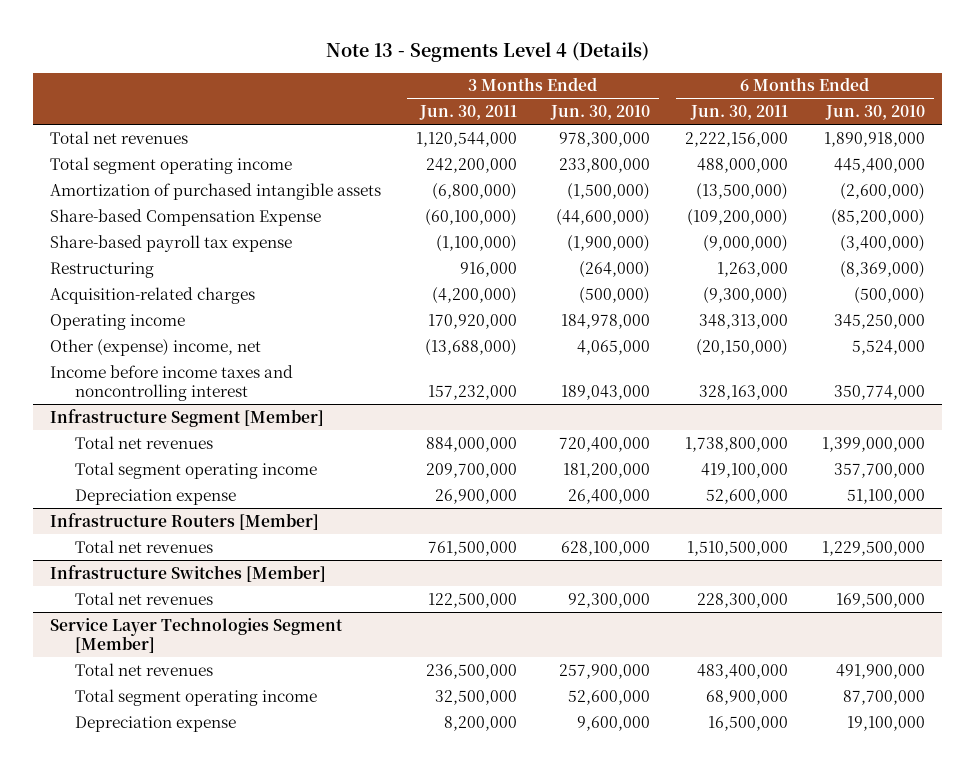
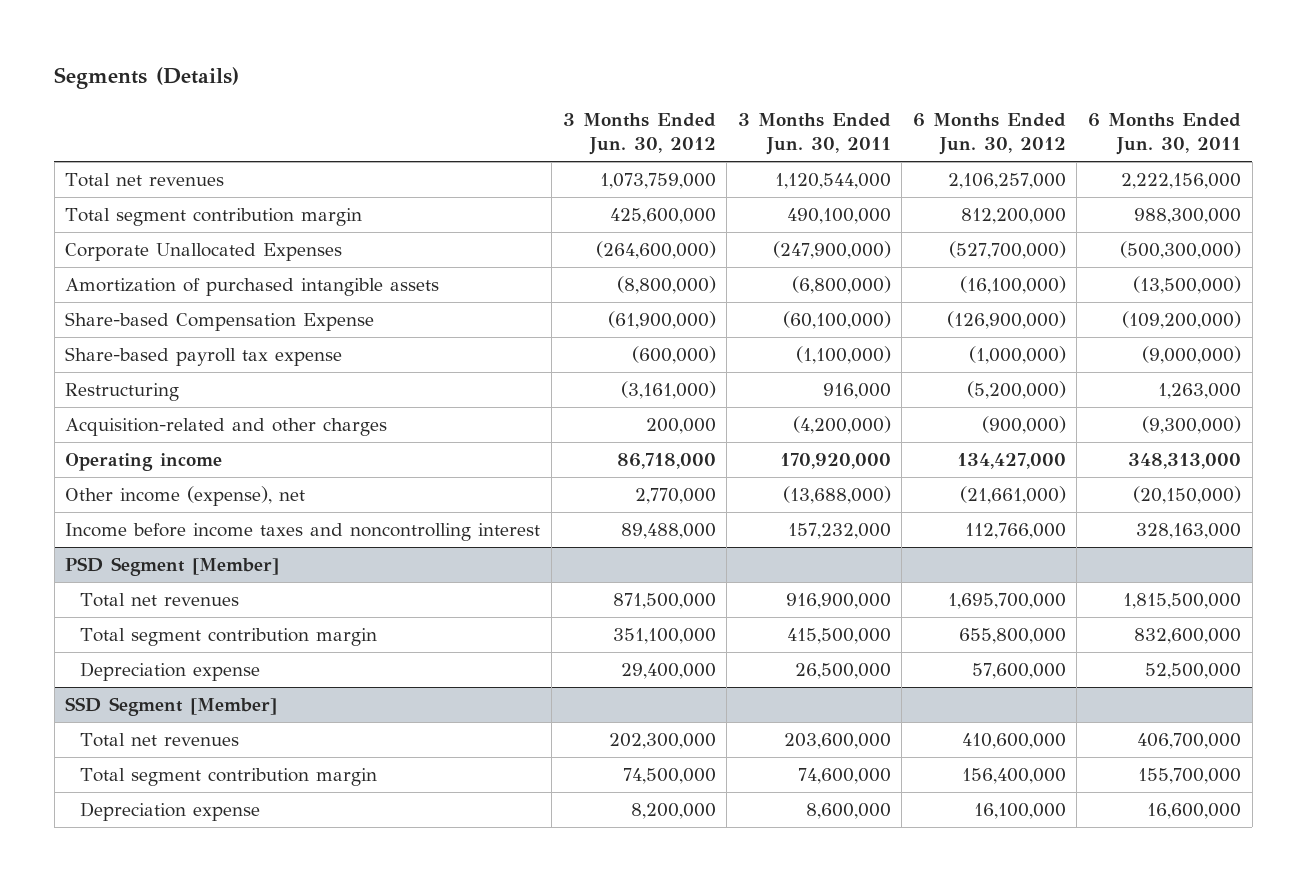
- Note 13 - Segments Level 4 (Details)
+ Segments (Details)
- | 3 Months Ended Jun. 30, 2011 | 3 Months Ended Jun. 30, 2010 | 6 Months Ended Jun. 30, 2011 | 6 Months Ended Jun. 30, 2010
+ | 3 Months Ended Jun. 30, 2012 | 3 Months Ended Jun. 30, 2011 | 6 Months Ended Jun. 30, 2012 | 6 Months Ended Jun. 30, 2011
- Total segment operating income | 242,200,000 | 233,800,000 | 488,000,000 | 445,400,000
+ Total segment contribution margin | 425,600,000 | 490,100,000 | 812,200,000 | 988,300,000
+ Corporate Unallocated Expenses | (264,600,000) | (247,900,000) | (527,700,000) | (500,300,000)
- Acquisition-related charges | (4,200,000) | (500,000) | (9,300,000) | (500,000)
+ Acquisition-related and other charges | 200,000 | (4,200,000) | (900,000) | (9,300,000)
- Other (expense) income, net | (13,688,000) | 4,065,000 | (20,150,000) | 5,524,000
+ Other income (expense), net | 2,770,000 | (13,688,000) | (21,661,000) | (20,150,000)
- Infrastructure Segment [Member]
- Total net revenues | 884,000,000 | 720,400,000 | 1,738,800,000 | 1,399,000,000
- Total segment operating income | 209,700,000 | 181,200,000 | 419,100,000 | 357,700,000
- Depreciation expense | 26,900,000 | 26,400,000 | 52,600,000 | 51,100,000
- Infrastructure Routers [Member]
- Total net revenues | 761,500,000 | 628,100,000 | 1,510,500,000 | 1,229,500,000
- Infrastructure Switches [Member]
- Total net revenues | 122,500,000 | 92,300,000 | 228,300,000 | 169,500,000
- Service Layer Technologies Segment [Member]
- Total net revenues | 236,500,000 | 257,900,000 | 483,400,000 | 491,900,000
- Total segment operating income | 32,500,000 | 52,600,000 | 68,900,000 | 87,700,000
- Depreciation expense | 8,200,000 | 9,600,000 | 16,500,000 | 19,100,000
+ PSD Segment [Member]
+ Total net revenues | 871,500,000 | 916,900,000 | 1,695,700,000 | 1,815,500,000
+ Total segment contribution margin | 351,100,000 | 415,500,000 | 655,800,000 | 832,600,000
+ Depreciation expense | 29,400,000 | 26,500,000 | 57,600,000 | 52,500,000
+ SSD Segment [Member]
+ Total net revenues | 202,300,000 | 203,600,000 | 410,600,000 | 406,700,000
+ Total segment contribution margin | 74,500,000 | 74,600,000 | 156,400,000 | 155,700,000
+ Depreciation expense | 8,200,000 | 8,600,000 | 16,100,000 | 16,600,000

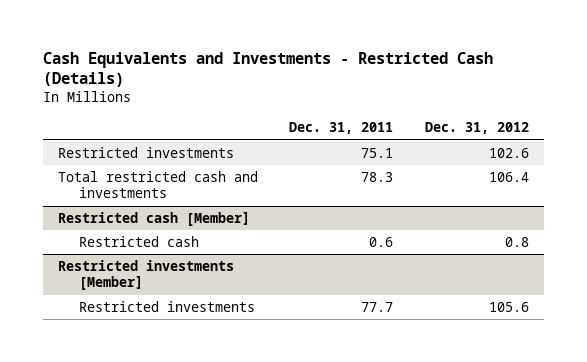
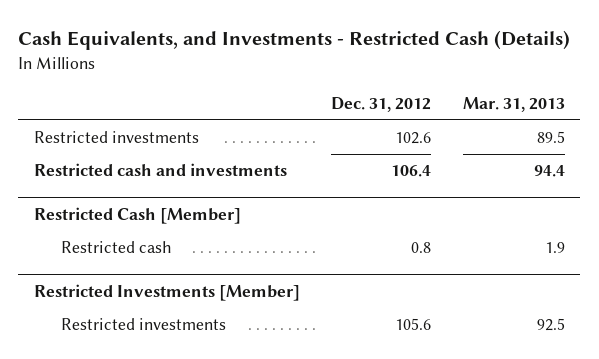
- Cash Equivalents and Investments - Restricted Cash (Details)
+ Cash Equivalents, and Investments - Restricted Cash (Details)
- | Dec. 31, 2011 | Dec. 31, 2012
+ | Dec. 31, 2012 | Mar. 31, 2013
- Total restricted cash and investments | 78.3 | 106.4
- Restricted cash [Member]
+ Restricted cash and investments | 106.4 | 94.4
+ Restricted Cash [Member]
- Restricted investments [Member]
+ Restricted Investments [Member]

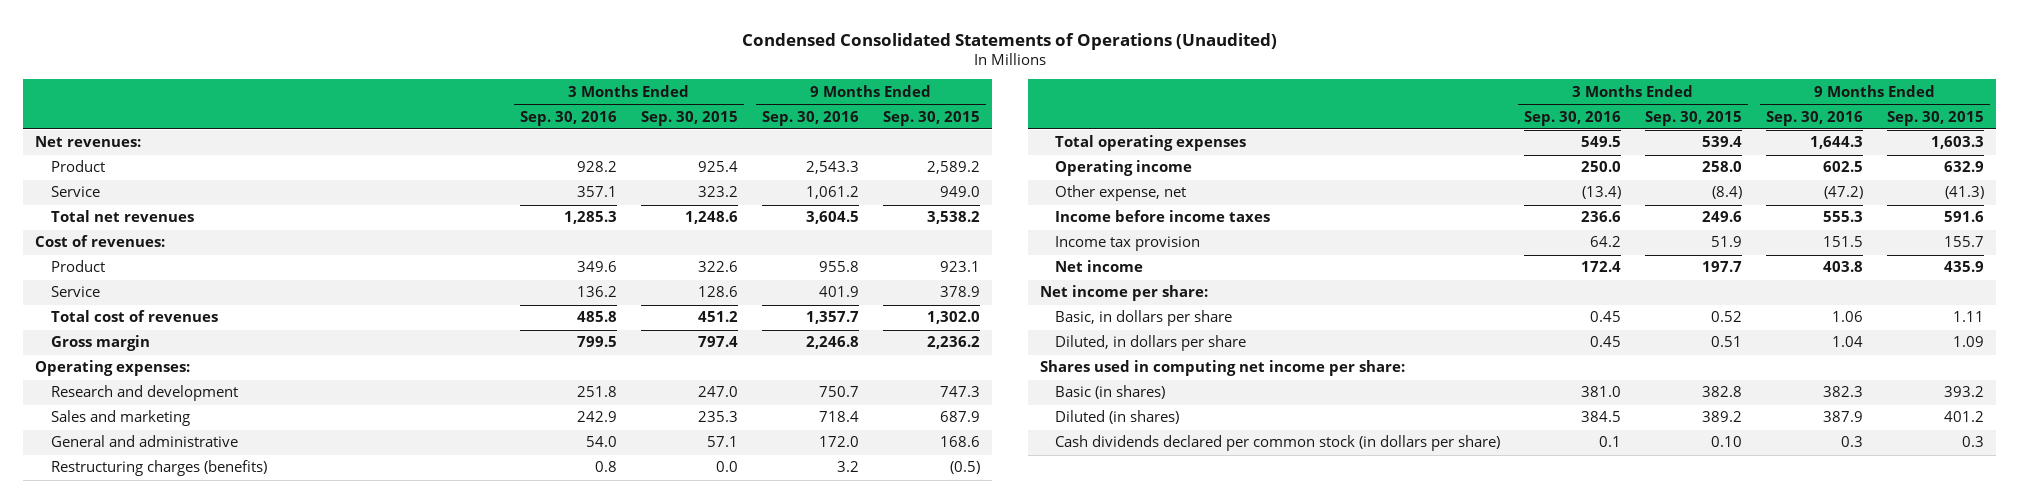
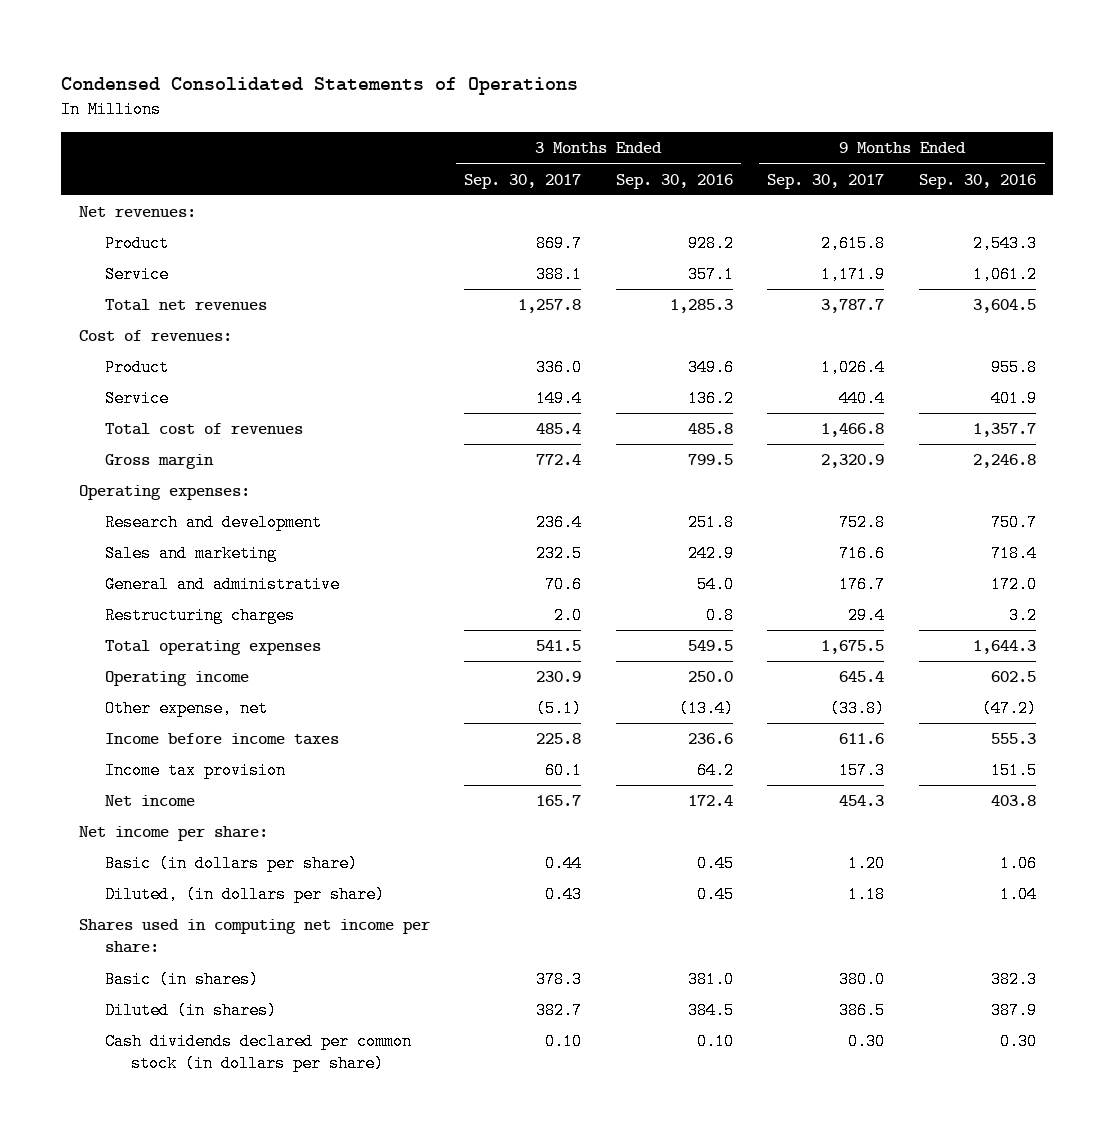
- Condensed Consolidated Statements of Operations (Unaudited)
+ Condensed Consolidated Statements of Operations
- | 3 Months Ended Sep. 30, 2016 | 3 Months Ended Sep. 30, 2015 | 9 Months Ended Sep. 30, 2016 | 9 Months Ended Sep. 30, 2015
+ | 3 Months Ended Sep. 30, 2017 | 3 Months Ended Sep. 30, 2016 | 9 Months Ended Sep. 30, 2017 | 9 Months Ended Sep. 30, 2016
- Restructuring charges (benefits) | 0.8 | 0.0 | 3.2 | (0.5)
+ Restructuring charges | 2.0 | 0.8 | 29.4 | 3.2
- Basic, in dollars per share | 0.45 | 0.52 | 1.06 | 1.11
- Diluted, in dollars per share | 0.45 | 0.51 | 1.04 | 1.09
+ Basic (in dollars per share) | 0.44 | 0.45 | 1.20 | 1.06
+ Diluted, (in dollars per share) | 0.43 | 0.45 | 1.18 | 1.04
- Cash dividends declared per common stock (in dollars per share) | 0.1 | 0.10 | 0.3 | 0.3
+ Cash dividends declared per common stock (in dollars per share) | 0.10 | 0.10 | 0.30 | 0.30

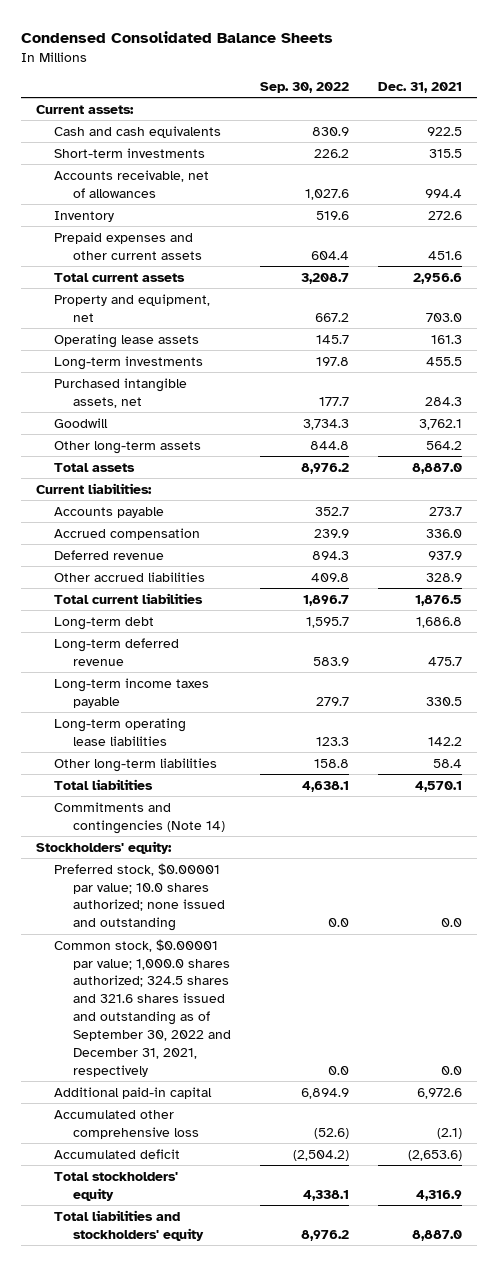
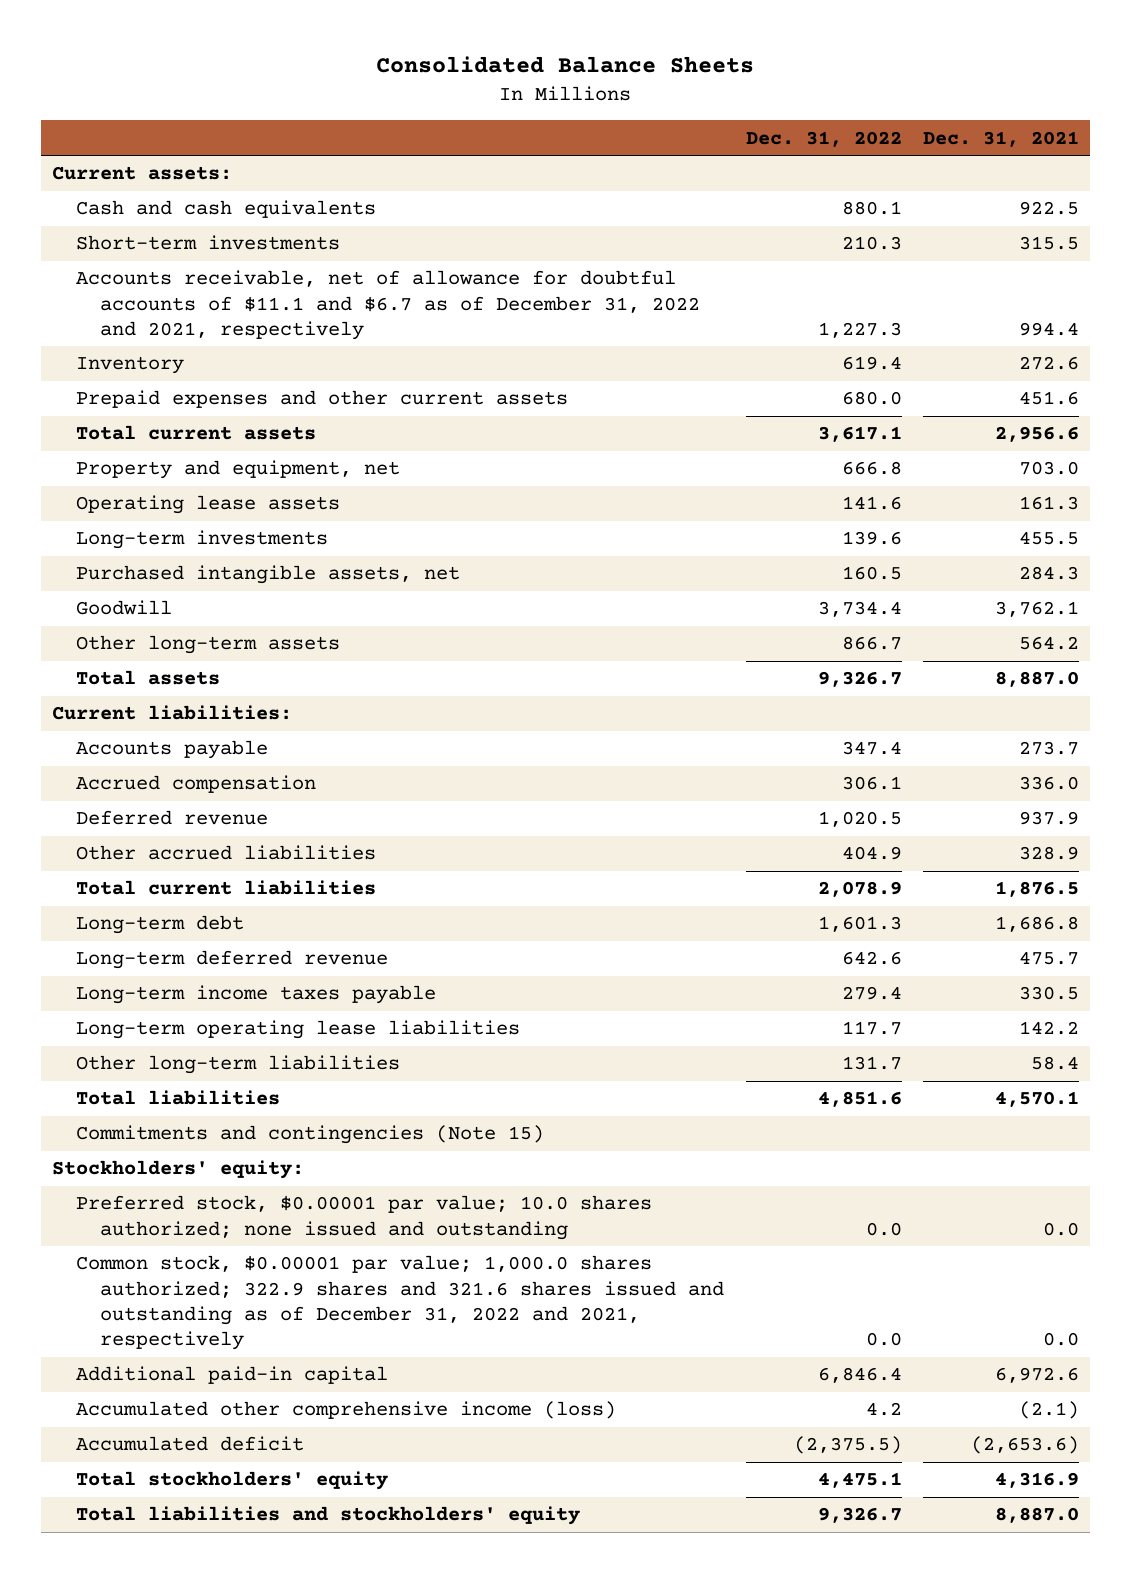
- Condensed Consolidated Balance Sheets
+ Consolidated Balance Sheets
- | Sep. 30, 2022 | Dec. 31, 2021
+ | Dec. 31, 2022 | Dec. 31, 2021
- Accounts receivable, net of allowances | 1,027.6 | 994.4
+ Accounts receivable, net of allowance for doubtful accounts of $11.1 and $6.7 as of December 31, 2022 and 2021, respectively | 1,227.3 | 994.4
- Commitments and contingencies (Note 14)
+ Commitments and contingencies (Note 15)
- Common stock, $0.00001 par value; 1,000.0 shares authorized; 324.5 shares and 321.6 shares issued and outstanding as of September 30, 2022 and December 31, 2021, respectively | 0.0 | 0.0
+ Common stock, $0.00001 par value; 1,000.0 shares authorized; 322.9 shares and 321.6 shares issued and outstanding as of December 31, 2022 and 2021, respectively | 0.0 | 0.0
- Accumulated other comprehensive loss | (52.6) | (2.1)
+ Accumulated other comprehensive income (loss) | 4.2 | (2.1)

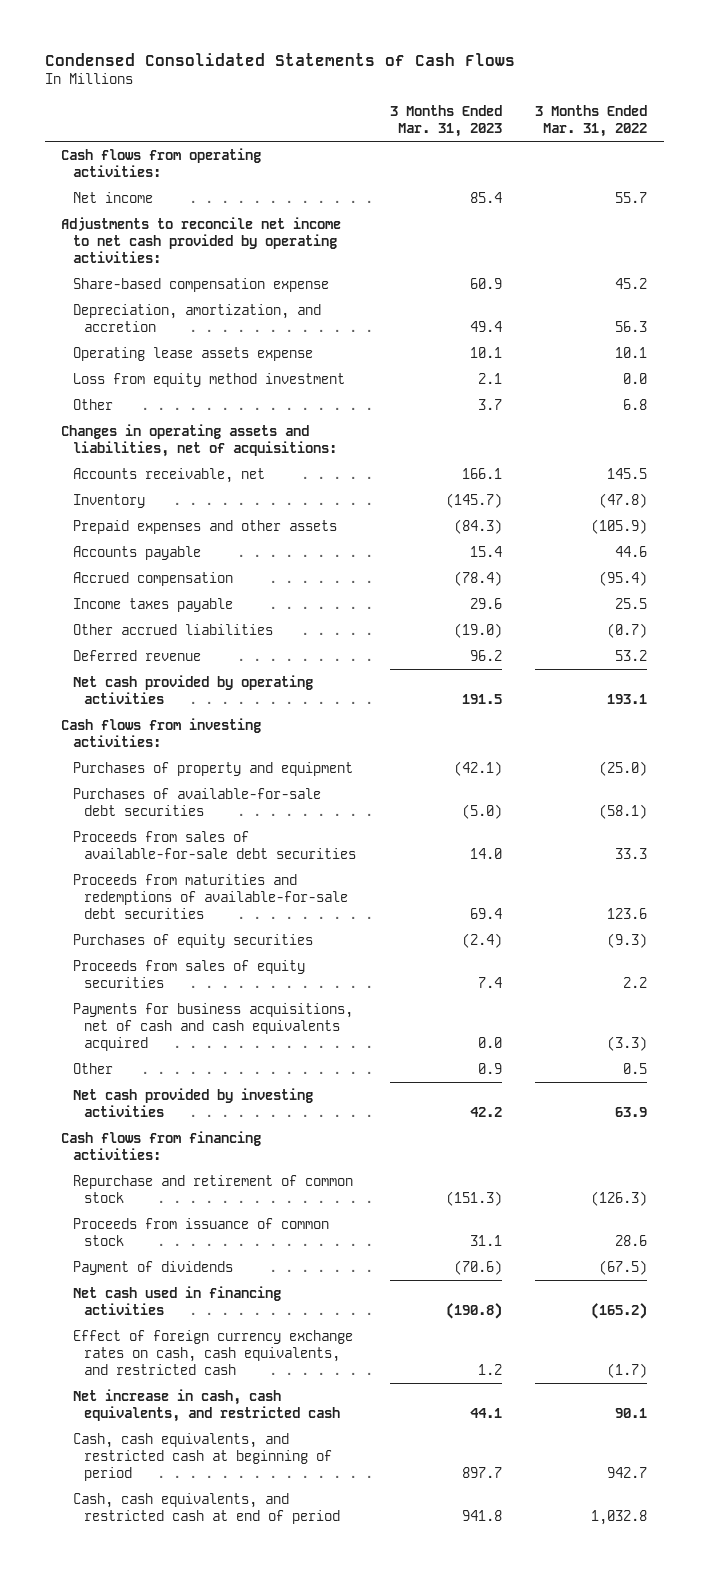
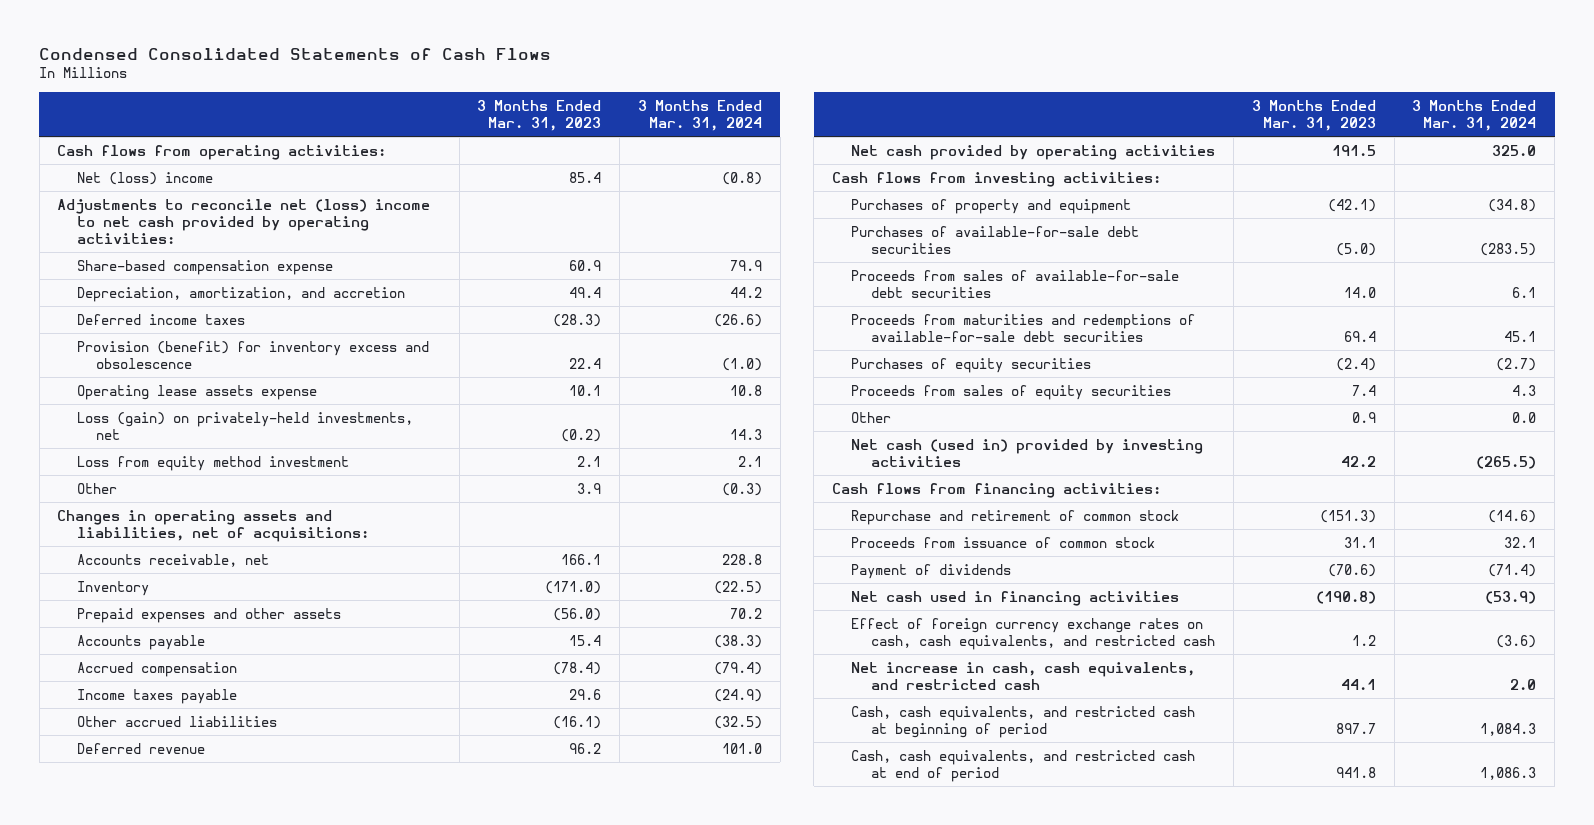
- | 3 Months Ended Mar. 31, 2023 | 3 Months Ended Mar. 31, 2022
+ | 3 Months Ended Mar. 31, 2023 | 3 Months Ended Mar. 31, 2024
- Net income | 85.4 | 55.7
- Adjustments to reconcile net income to net cash provided by operating activities:
+ Net (loss) income | 85.4 | (0.8)
+ Adjustments to reconcile net (loss) income to net cash provided by operating activities:
+ Deferred income taxes | (28.3) | (26.6)
+ Provision (benefit) for inventory excess and obsolescence | 22.4 | (1.0)
+ Loss (gain) on privately-held investments, net | (0.2) | 14.3
- Other | 3.7 | 6.8
+ Other | 3.9 | (0.3)
- Inventory | (145.7) | (47.8)
- Prepaid expenses and other assets | (84.3) | (105.9)
+ Inventory | (171.0) | (22.5)
+ Prepaid expenses and other assets | (56.0) | 70.2
- Other accrued liabilities | (19.0) | (0.7)
+ Other accrued liabilities | (16.1) | (32.5)
- Payments for business acquisitions, net of cash and cash equivalents acquired | 0.0 | (3.3)
- Net cash provided by investing activities | 42.2 | 63.9
+ Net cash (used in) provided by investing activities | 42.2 | (265.5)

